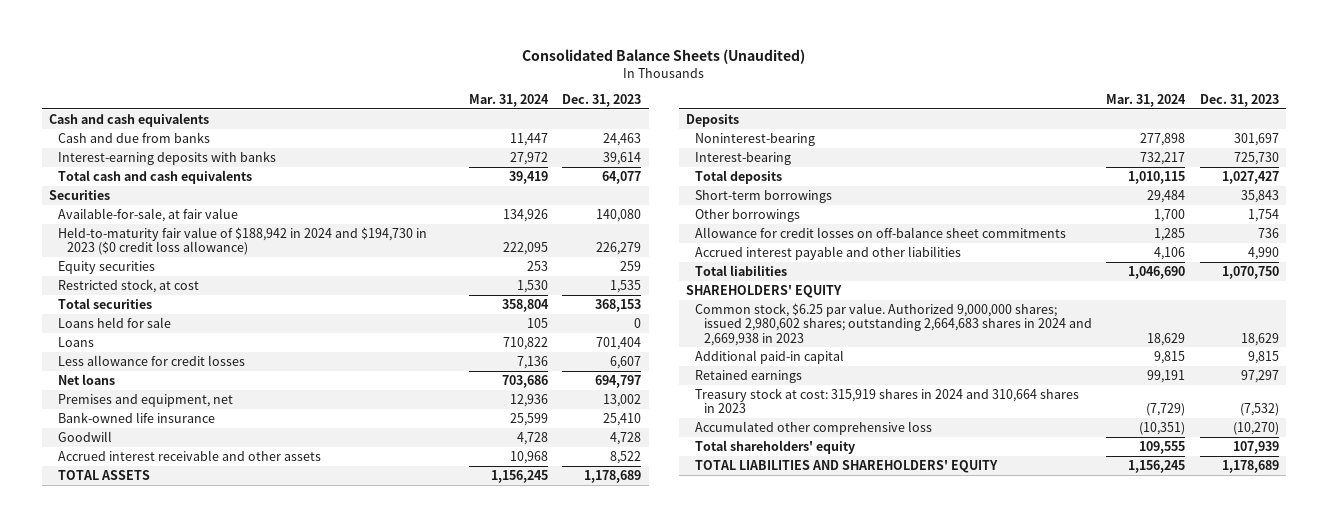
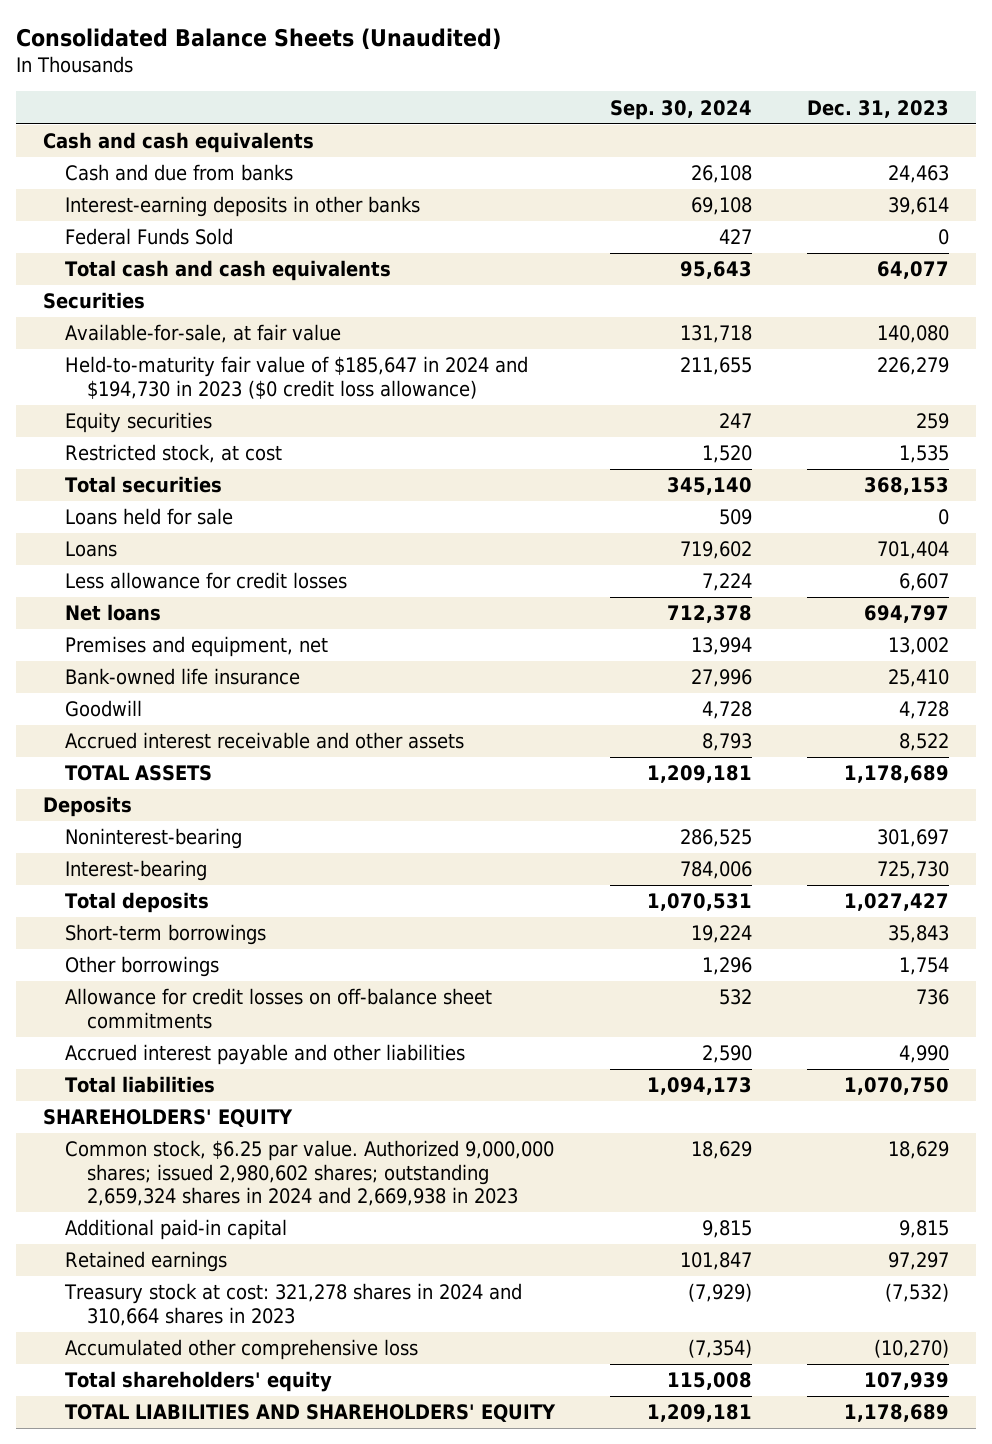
- | Mar. 31, 2024 | Dec. 31, 2023
+ | Sep. 30, 2024 | Dec. 31, 2023
- Interest-earning deposits with banks | 27,972 | 39,614
+ Interest-earning deposits in other banks | 69,108 | 39,614
+ Federal Funds Sold | 427 | 0
- Held-to-maturity fair value of $188,942 in 2024 and $194,730 in 2023 ($0 credit loss allowance) | 222,095 | 226,279
+ Held-to-maturity fair value of $185,647 in 2024 and $194,730 in 2023 ($0 credit loss allowance) | 211,655 | 226,279
- Common stock, $6.25 par value. Authorized 9,000,000 shares; issued 2,980,602 shares; outstanding 2,664,683 shares in 2024 and 2,669,938 in 2023 | 18,629 | 18,629
+ Common stock, $6.25 par value. Authorized 9,000,000 shares; issued 2,980,602 shares; outstanding 2,659,324 shares in 2024 and 2,669,938 in 2023 | 18,629 | 18,629
- Treasury stock at cost: 315,919 shares in 2024 and 310,664 shares in 2023 | (7,729) | (7,532)
+ Treasury stock at cost: 321,278 shares in 2024 and 310,664 shares in 2023 | (7,929) | (7,532)

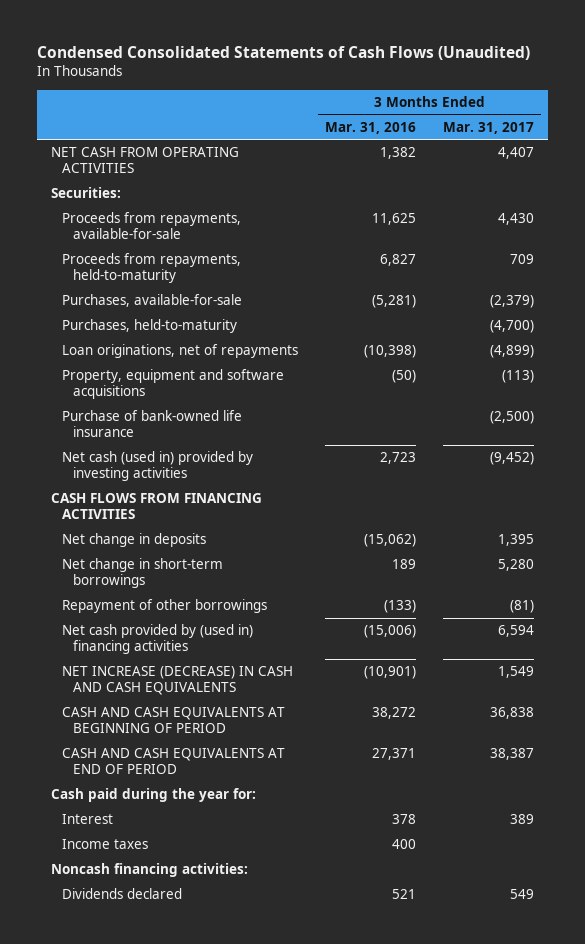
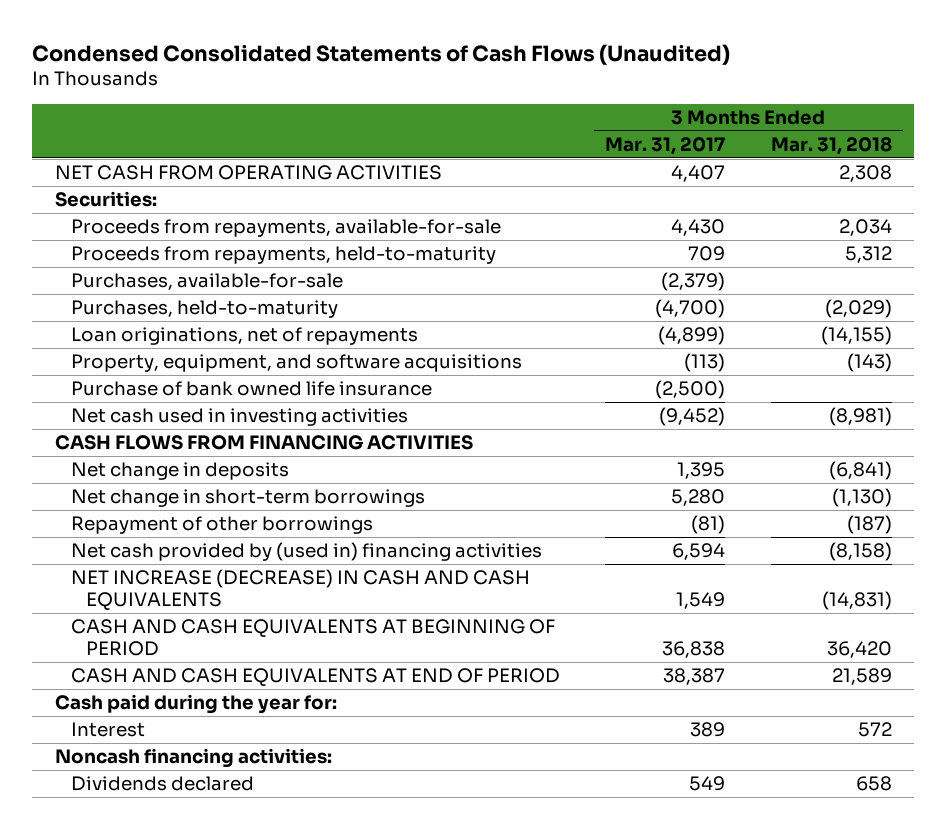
- | 3 Months Ended Mar. 31, 2016 | 3 Months Ended Mar. 31, 2017
+ | 3 Months Ended Mar. 31, 2017 | 3 Months Ended Mar. 31, 2018
- Property, equipment and software acquisitions | (50) | (113)
- Purchase of bank-owned life insurance | | (2,500)
- Net cash (used in) provided by investing activities | 2,723 | (9,452)
+ Property, equipment, and software acquisitions | (113) | (143)
+ Purchase of bank owned life insurance | (2,500) |
+ Net cash used in investing activities | (9,452) | (8,981)
- Income taxes | 400 |

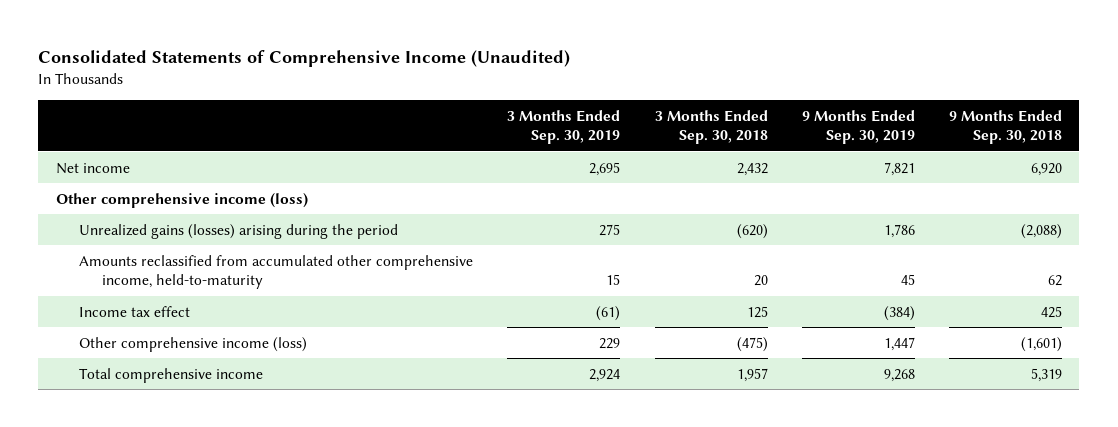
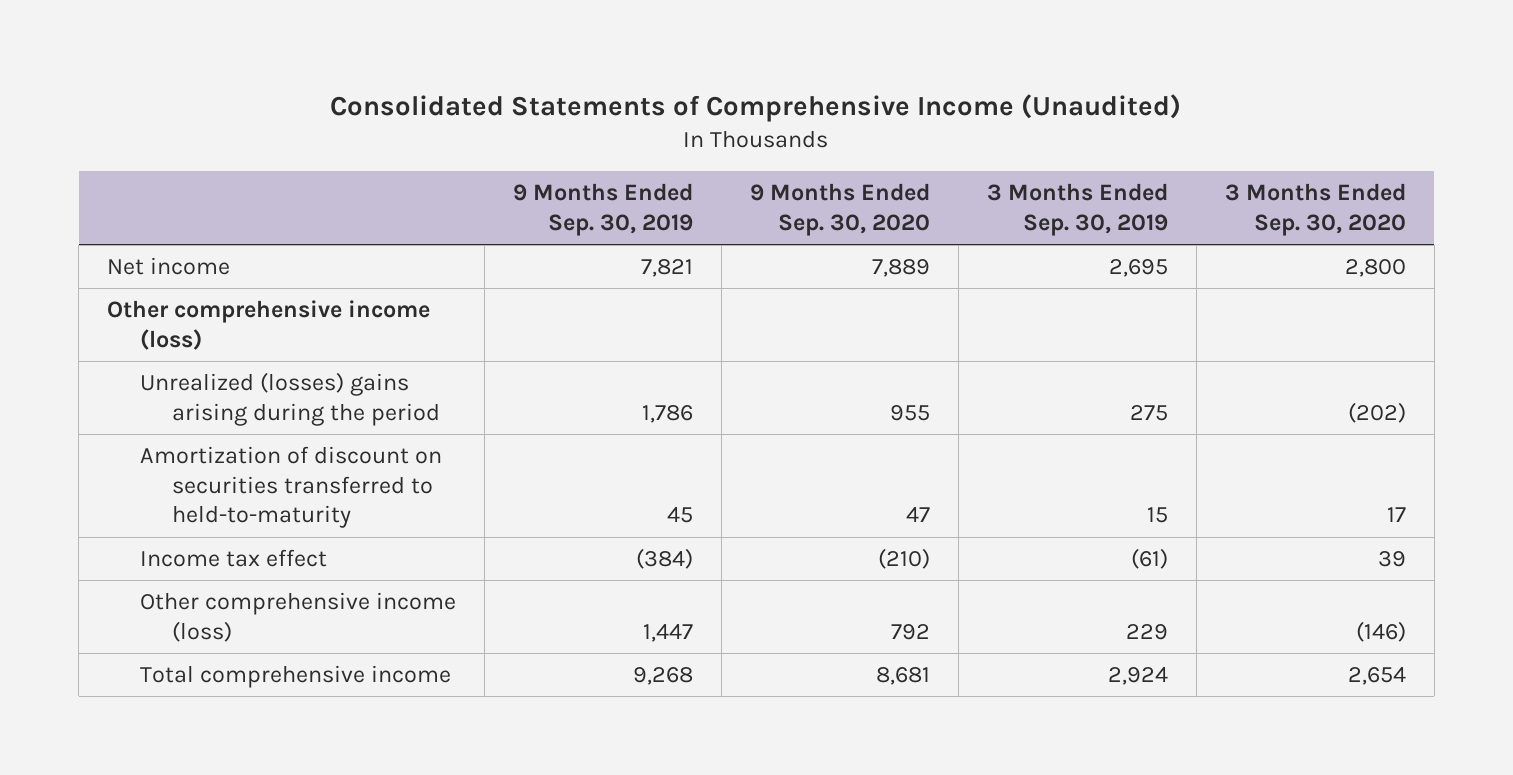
- | 3 Months Ended Sep. 30, 2019 | 3 Months Ended Sep. 30, 2018 | 9 Months Ended Sep. 30, 2019 | 9 Months Ended Sep. 30, 2018
+ | 9 Months Ended Sep. 30, 2019 | 9 Months Ended Sep. 30, 2020 | 3 Months Ended Sep. 30, 2019 | 3 Months Ended Sep. 30, 2020
- Unrealized gains (losses) arising during the period | 275 | (620) | 1,786 | (2,088)
- Amounts reclassified from accumulated other comprehensive income, held-to-maturity | 15 | 20 | 45 | 62
+ Unrealized (losses) gains arising during the period | 1,786 | 955 | 275 | (202)
+ Amortization of discount on securities transferred to held-to-maturity | 45 | 47 | 15 | 17

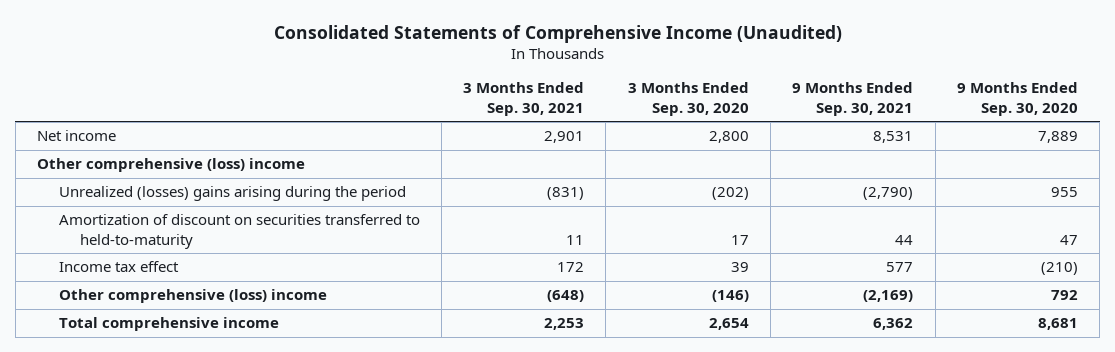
- | 9 Months Ended Sep. 30, 2019 | 9 Months Ended Sep. 30, 2020 | 3 Months Ended Sep. 30, 2019 | 3 Months Ended Sep. 30, 2020
+ | 3 Months Ended Sep. 30, 2021 | 3 Months Ended Sep. 30, 2020 | 9 Months Ended Sep. 30, 2021 | 9 Months Ended Sep. 30, 2020
- Other comprehensive income (loss)
+ Other comprehensive (loss) income
- Other comprehensive income (loss) | 1,447 | 792 | 229 | (146)
+ Other comprehensive (loss) income | (648) | (146) | (2,169) | 792

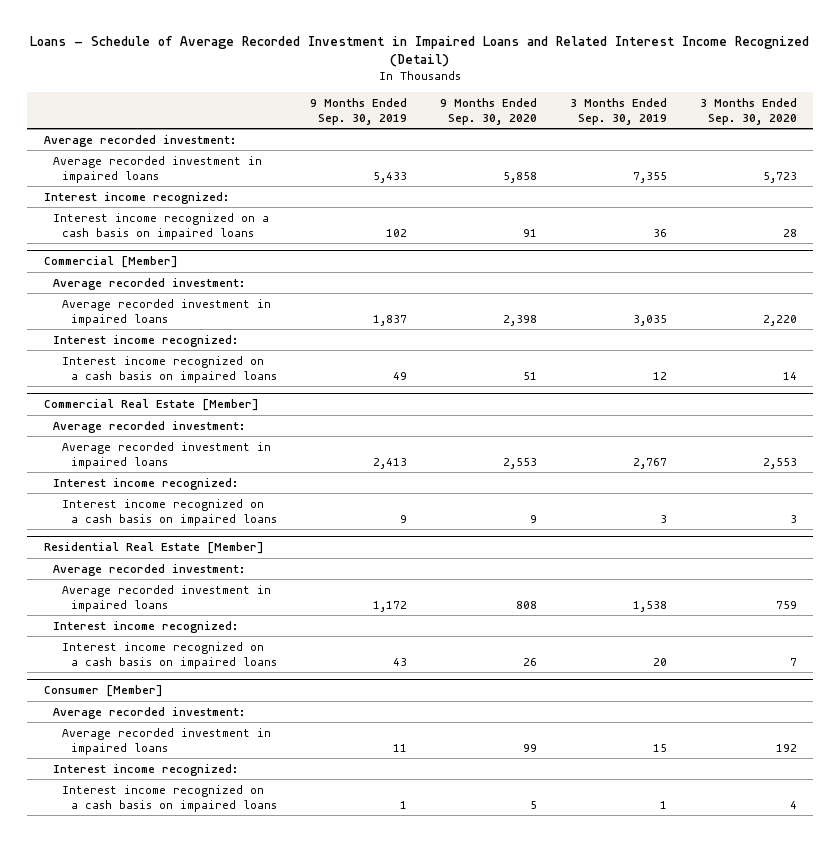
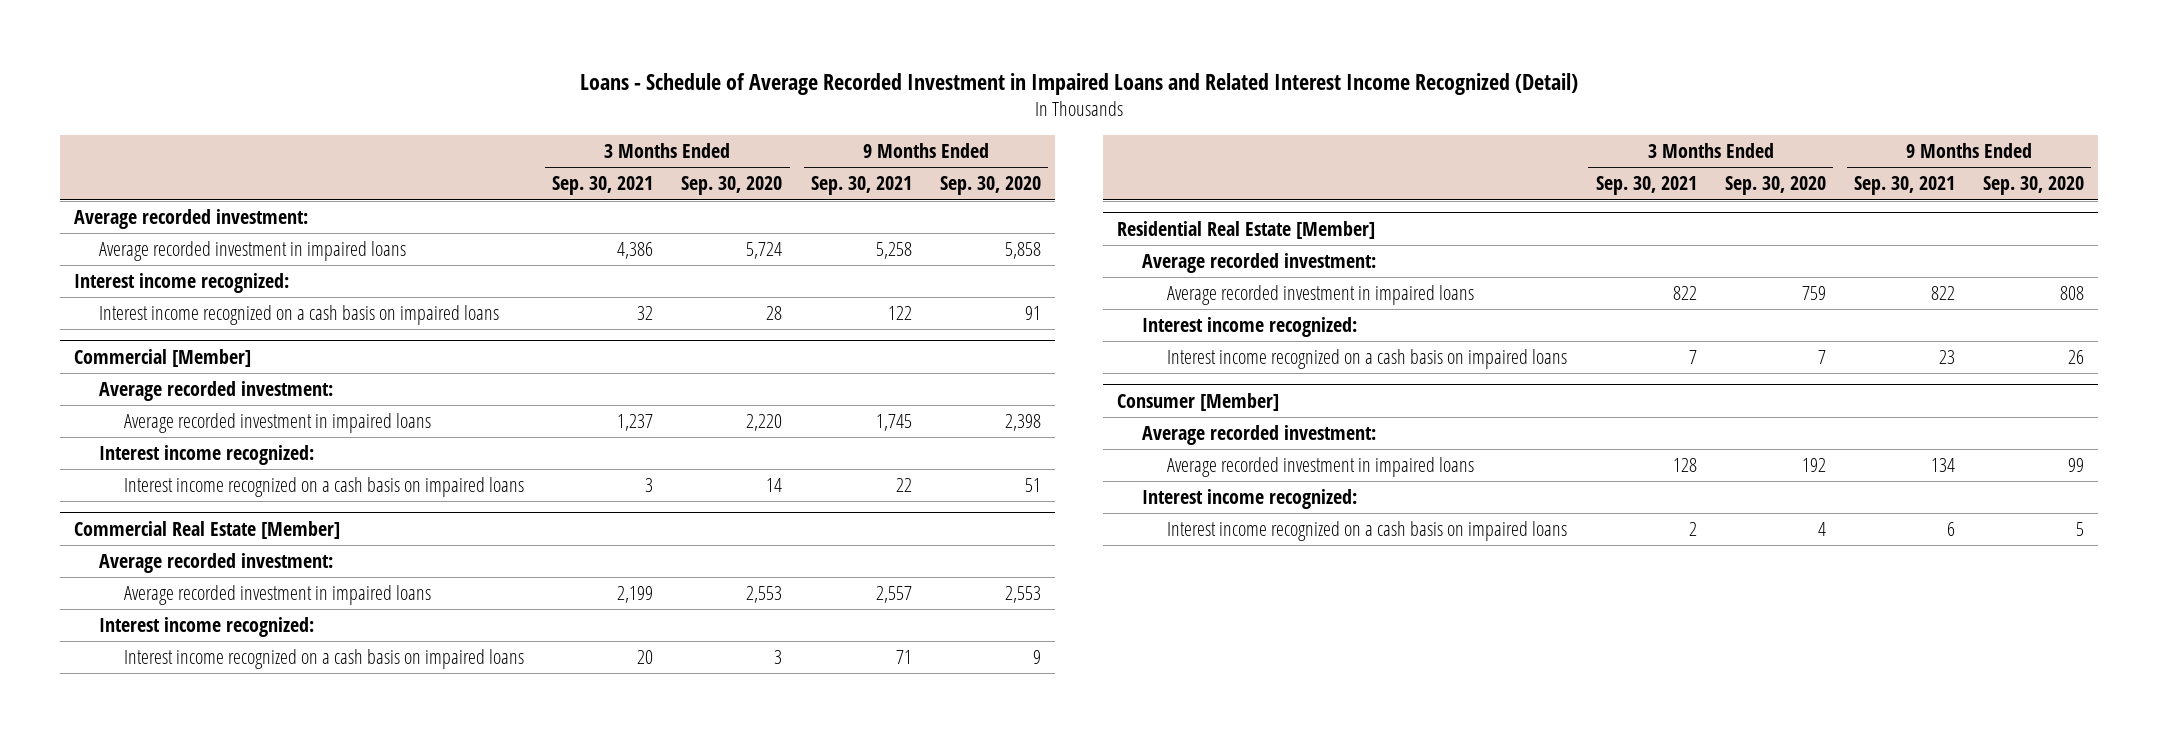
- | 9 Months Ended Sep. 30, 2019 | 9 Months Ended Sep. 30, 2020 | 3 Months Ended Sep. 30, 2019 | 3 Months Ended Sep. 30, 2020
+ | 3 Months Ended Sep. 30, 2021 | 3 Months Ended Sep. 30, 2020 | 9 Months Ended Sep. 30, 2021 | 9 Months Ended Sep. 30, 2020
- Average recorded investment in impaired loans | 5,433 | 5,858 | 7,355 | 5,723
+ Average recorded investment in impaired loans | 4,386 | 5,724 | 5,258 | 5,858

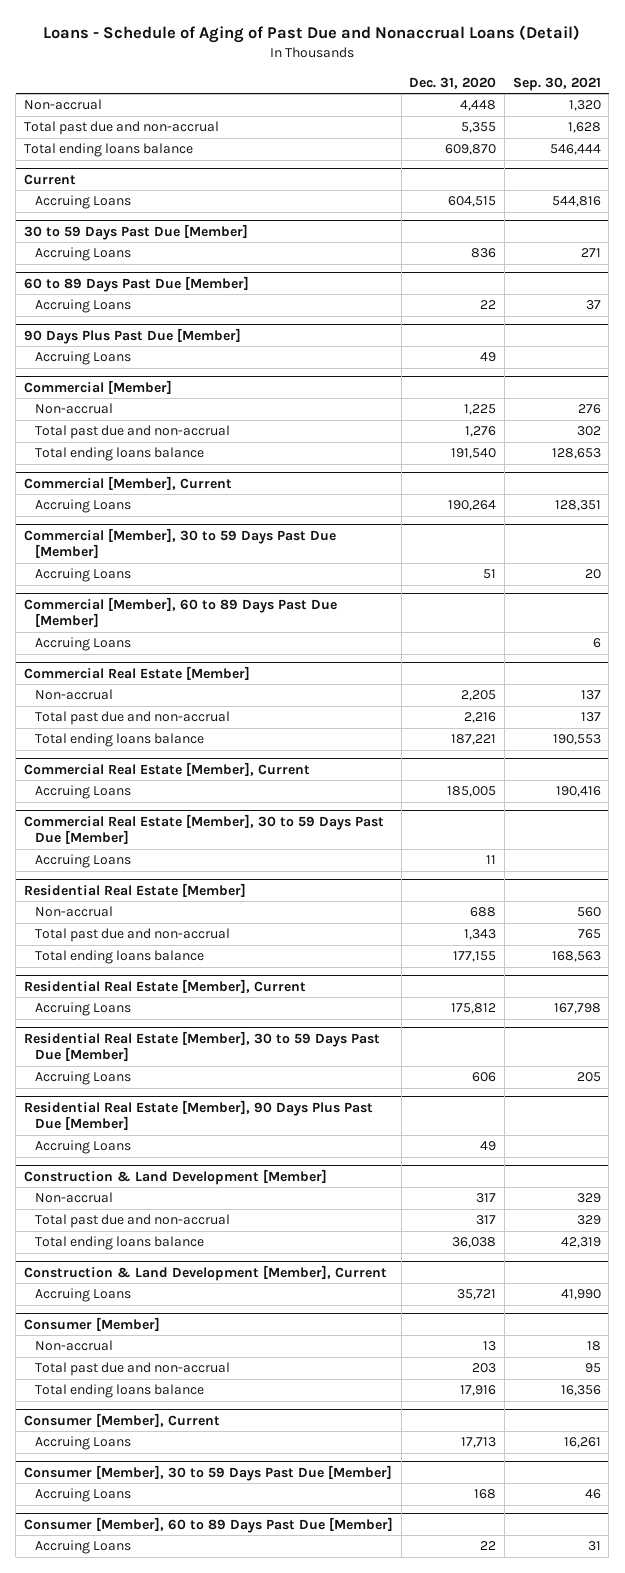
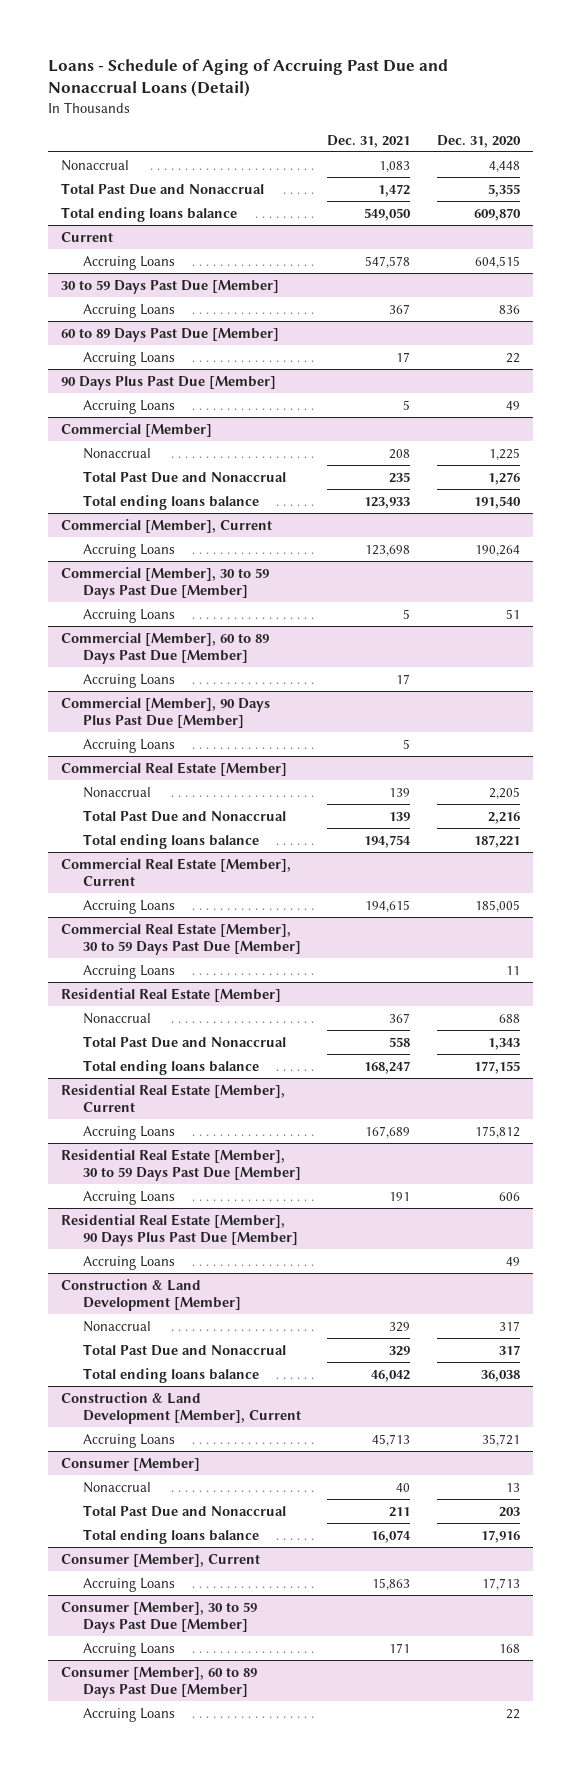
- Loans - Schedule of Aging of Past Due and Nonaccrual Loans (Detail)
+ Loans - Schedule of Aging of Accruing Past Due and Nonaccrual Loans (Detail)
- | Dec. 31, 2020 | Sep. 30, 2021
+ | Dec. 31, 2021 | Dec. 31, 2020
- Non-accrual | 4,448 | 1,320
- Total past due and non-accrual | 5,355 | 1,628
+ Nonaccrual | 1,083 | 4,448
+ Total Past Due and Nonaccrual | 1,472 | 5,355
@ Commercial [Member]
- Non-accrual | 1,225 | 276
- Total past due and non-accrual | 1,276 | 302
+ Nonaccrual | 208 | 1,225
+ Total Past Due and Nonaccrual | 235 | 1,276
+ Commercial [Member], 90 Days Plus Past Due [Member]
+ Accruing Loans | 5 |
@ Commercial Real Estate [Member]
- Non-accrual | 2,205 | 137
- Total past due and non-accrual | 2,216 | 137
+ Nonaccrual | 139 | 2,205
+ Total Past Due and Nonaccrual | 139 | 2,216
@ Residential Real Estate [Member]
- Non-accrual | 688 | 560
- Total past due and non-accrual | 1,343 | 765
+ Nonaccrual | 367 | 688
+ Total Past Due and Nonaccrual | 558 | 1,343
@ Construction & Land Development [Member]
- Non-accrual | 317 | 329
- Total past due and non-accrual | 317 | 329
+ Nonaccrual | 329 | 317
+ Total Past Due and Nonaccrual | 329 | 317
@ Consumer [Member]
- Non-accrual | 13 | 18
- Total past due and non-accrual | 203 | 95
+ Nonaccrual | 40 | 13
+ Total Past Due and Nonaccrual | 211 | 203

